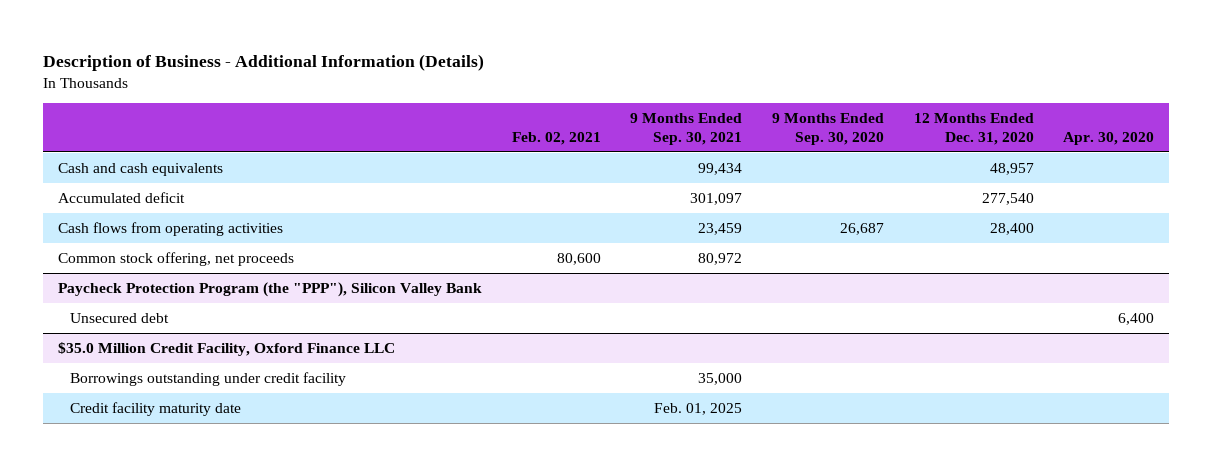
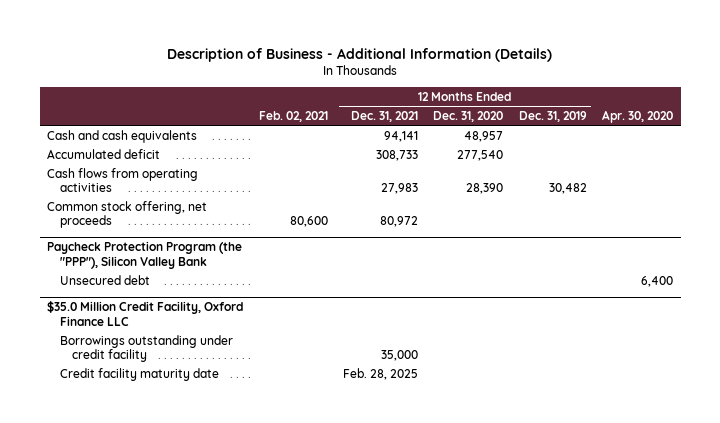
- | Feb. 02, 2021 | 9 Months Ended Sep. 30, 2021 | 9 Months Ended Sep. 30, 2020 | 12 Months Ended Dec. 31, 2020 | Apr. 30, 2020
+ | Feb. 02, 2021 | 12 Months Ended Dec. 31, 2021 | 12 Months Ended Dec. 31, 2020 | 12 Months Ended Dec. 31, 2019 | Apr. 30, 2020
- Cash flows from operating activities | | 23,459 | 26,687 | 28,400 |
+ Cash flows from operating activities | | 27,983 | 28,390 | 30,482 |

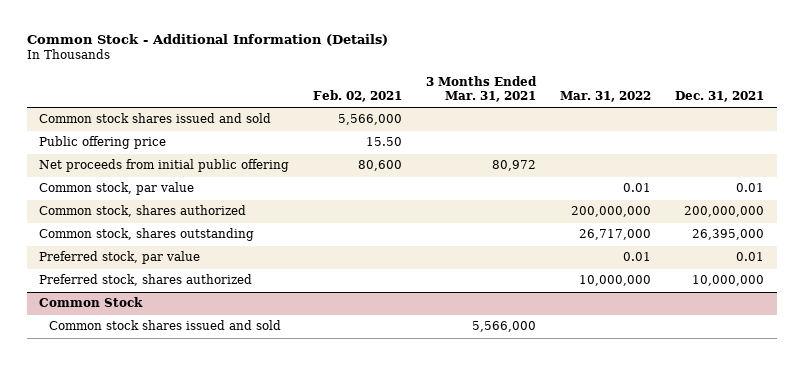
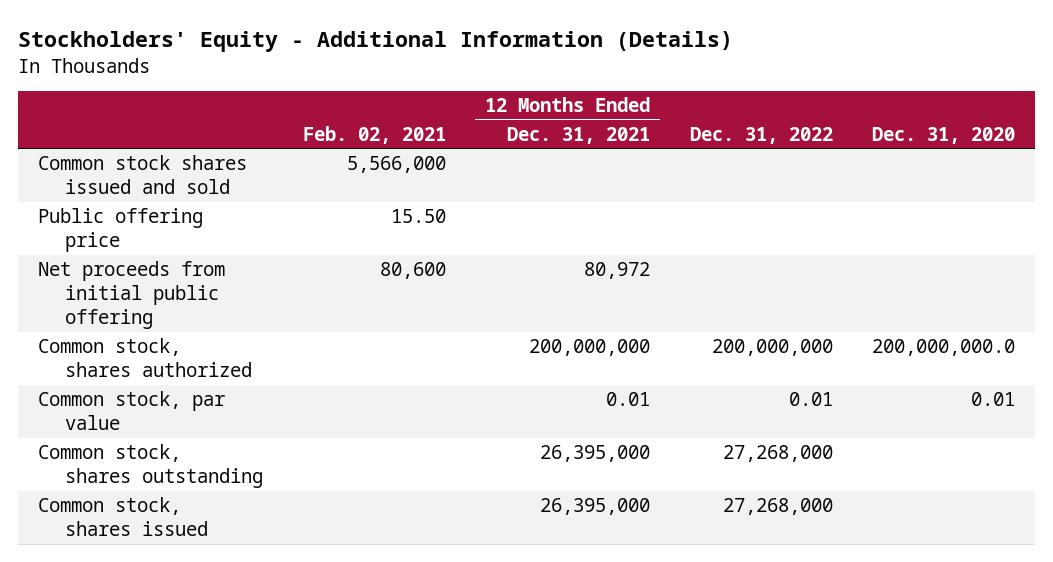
- Common Stock - Additional Information (Details)
+ Stockholders' Equity - Additional Information (Details)
- | Feb. 02, 2021 | 3 Months Ended Mar. 31, 2021 | Mar. 31, 2022 | Dec. 31, 2021
+ | Feb. 02, 2021 | 12 Months Ended Dec. 31, 2021 | Dec. 31, 2022 | Dec. 31, 2020
moved down: Common stock, par value | | 0.01 | 0.01 | 0.01
- Preferred stock, par value | | | 0.01 | 0.01
- Preferred stock, shares authorized | | | 10,000,000 | 10,000,000
- Common Stock
- Common stock shares issued and sold | | 5,566,000 | |
+ Common stock, shares issued | | 26,395,000 | 27,268,000 |

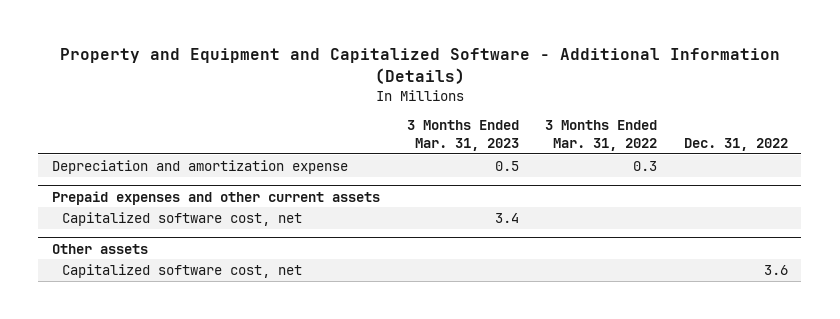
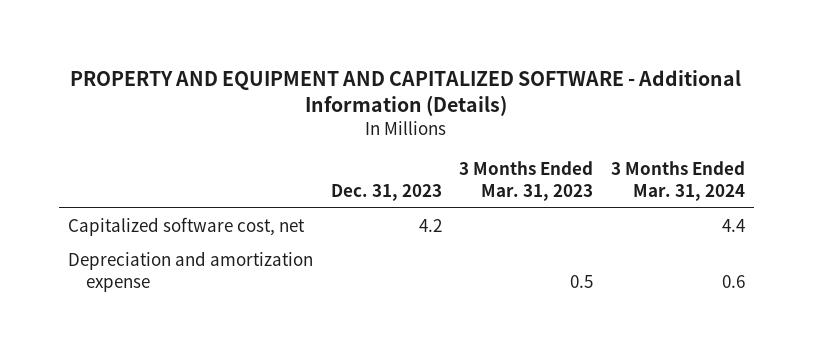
- Property and Equipment and Capitalized Software - Additional Information (Details)
+ PROPERTY AND EQUIPMENT AND CAPITALIZED SOFTWARE - Additional Information (Details)
- | 3 Months Ended Mar. 31, 2023 | 3 Months Ended Mar. 31, 2022 | Dec. 31, 2022
+ | Dec. 31, 2023 | 3 Months Ended Mar. 31, 2023 | 3 Months Ended Mar. 31, 2024
+ Capitalized software cost, net | 4.2 | | 4.4
- Prepaid expenses and other current assets
- Capitalized software cost, net | 3.4 | |
- Other assets
- Capitalized software cost, net | | | 3.6

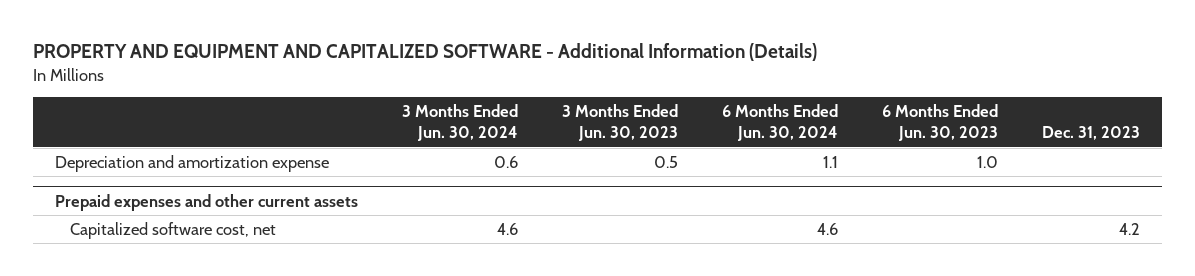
- | Dec. 31, 2023 | 3 Months Ended Mar. 31, 2023 | 3 Months Ended Mar. 31, 2024
+ | 3 Months Ended Jun. 30, 2024 | 3 Months Ended Jun. 30, 2023 | 6 Months Ended Jun. 30, 2024 | 6 Months Ended Jun. 30, 2023 | Dec. 31, 2023
- Capitalized software cost, net | 4.2 | | 4.4
+ Prepaid expenses and other current assets
+ Capitalized software cost, net | 4.6 | | 4.6 | | 4.2

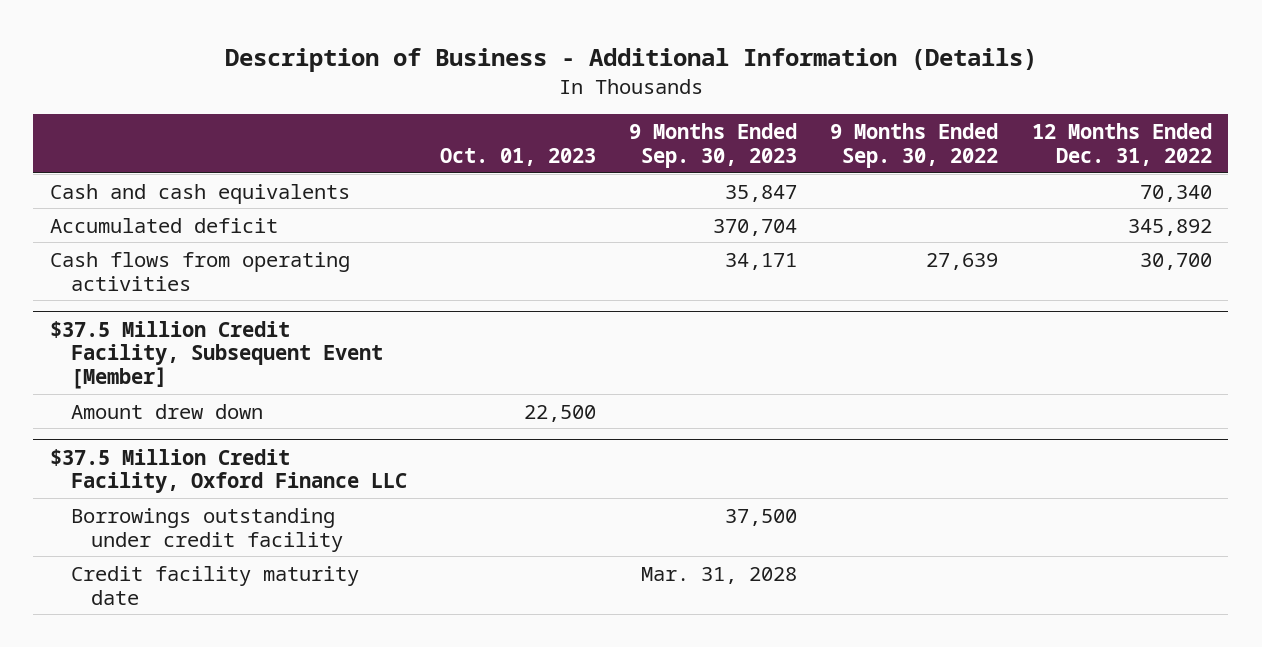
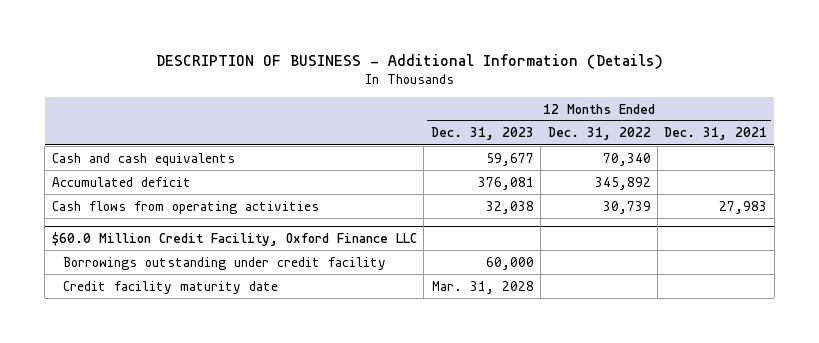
- Description of Business - Additional Information (Details)
+ DESCRIPTION OF BUSINESS - Additional Information (Details)
- | Oct. 01, 2023 | 9 Months Ended Sep. 30, 2023 | 9 Months Ended Sep. 30, 2022 | 12 Months Ended Dec. 31, 2022
+ | 12 Months Ended Dec. 31, 2023 | 12 Months Ended Dec. 31, 2022 | 12 Months Ended Dec. 31, 2021
- Cash flows from operating activities | | 34,171 | 27,639 | 30,700
- $37.5 Million Credit Facility, Subsequent Event [Member]
- Amount drew down | 22,500 | | |
- $37.5 Million Credit Facility, Oxford Finance LLC
+ Cash flows from operating activities | 32,038 | 30,739 | 27,983
+ $60.0 Million Credit Facility, Oxford Finance LLC

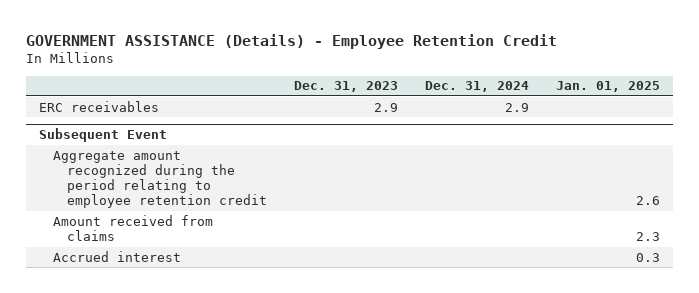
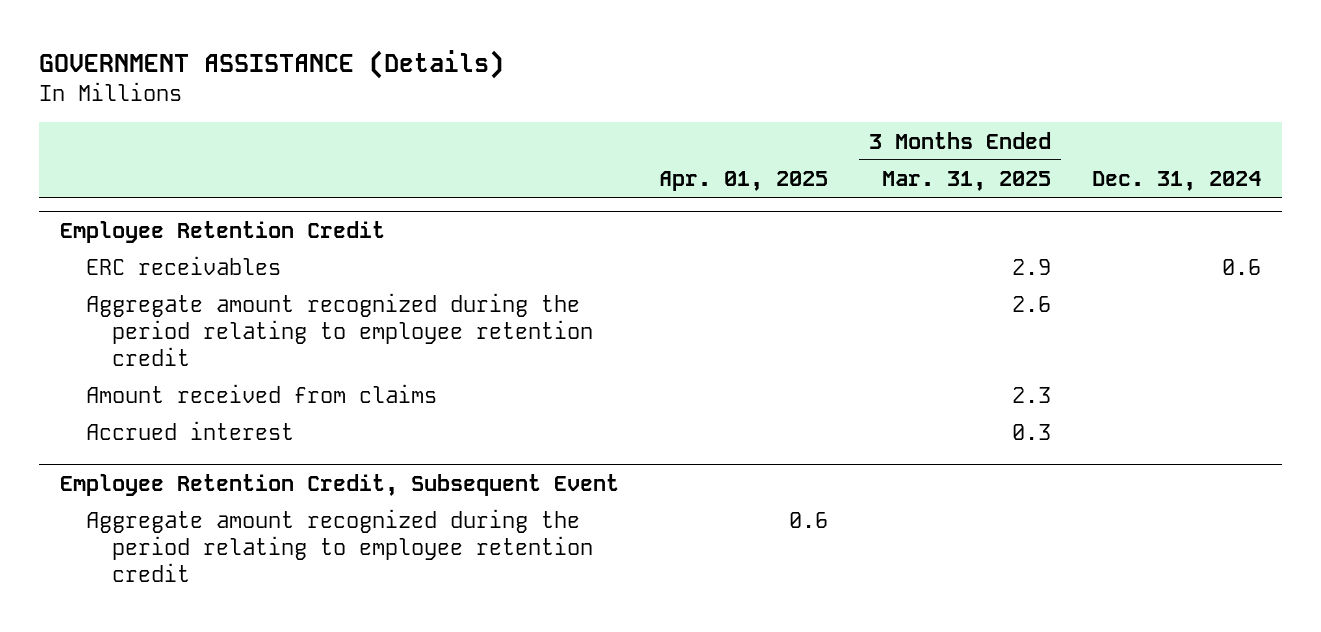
- GOVERNMENT ASSISTANCE (Details) - Employee Retention Credit
+ GOVERNMENT ASSISTANCE (Details)
- | Dec. 31, 2023 | Dec. 31, 2024 | Jan. 01, 2025
+ | Apr. 01, 2025 | 3 Months Ended Mar. 31, 2025 | Dec. 31, 2024
- ERC receivables | 2.9 | 2.9 |
- Subsequent Event
+ Employee Retention Credit
+ ERC receivables | | 2.9 | 0.6
+ Employee Retention Credit, Subsequent Event
+ Aggregate amount recognized during the period relating to employee retention credit | 0.6 | |

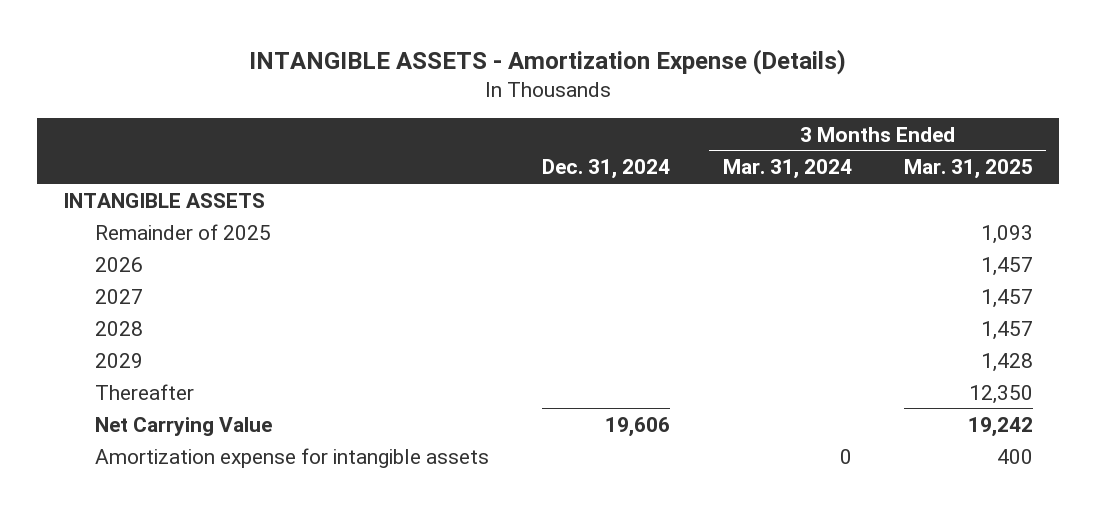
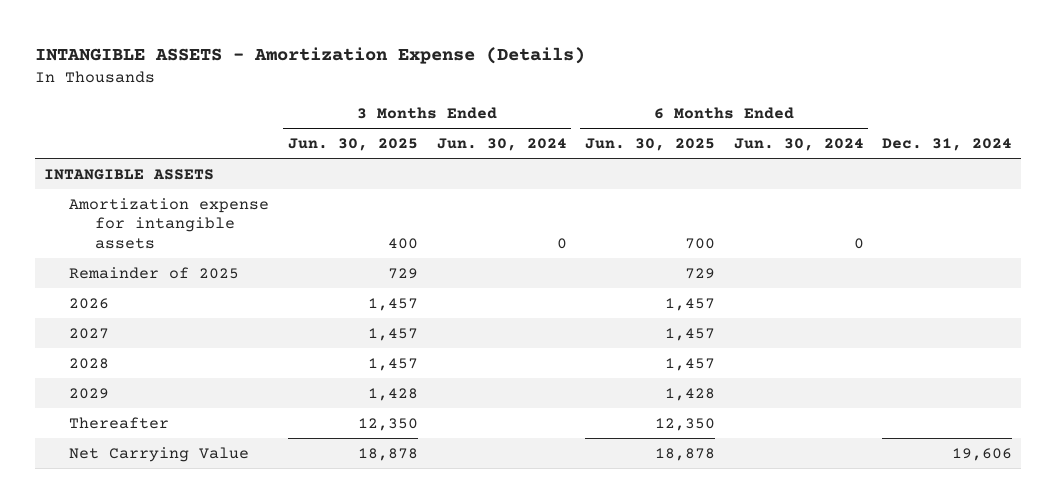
- | Dec. 31, 2024 | 3 Months Ended Mar. 31, 2024 | 3 Months Ended Mar. 31, 2025
+ | 3 Months Ended Jun. 30, 2025 | 3 Months Ended Jun. 30, 2024 | 6 Months Ended Jun. 30, 2025 | 6 Months Ended Jun. 30, 2024 | Dec. 31, 2024
moved up: Amortization expense for intangible assets | 400 | 0 | 700 | 0 |

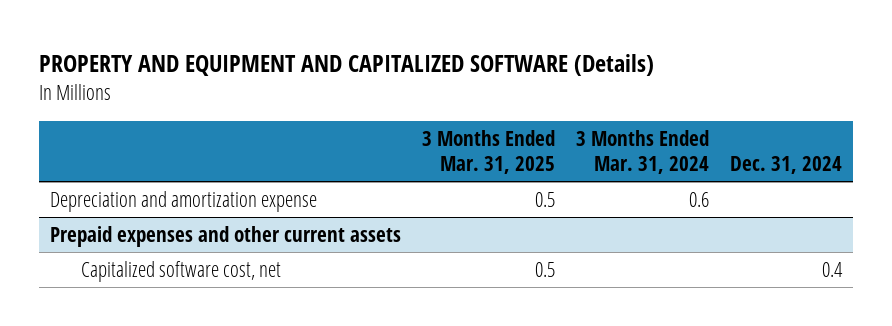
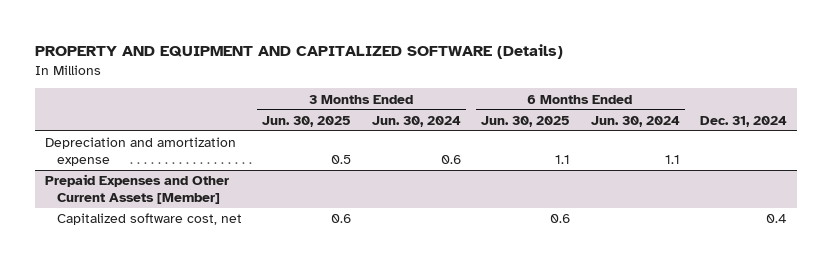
- | 3 Months Ended Mar. 31, 2025 | 3 Months Ended Mar. 31, 2024 | Dec. 31, 2024
+ | 3 Months Ended Jun. 30, 2025 | 3 Months Ended Jun. 30, 2024 | 6 Months Ended Jun. 30, 2025 | 6 Months Ended Jun. 30, 2024 | Dec. 31, 2024
- Prepaid expenses and other current assets
+ Prepaid Expenses and Other Current Assets [Member]

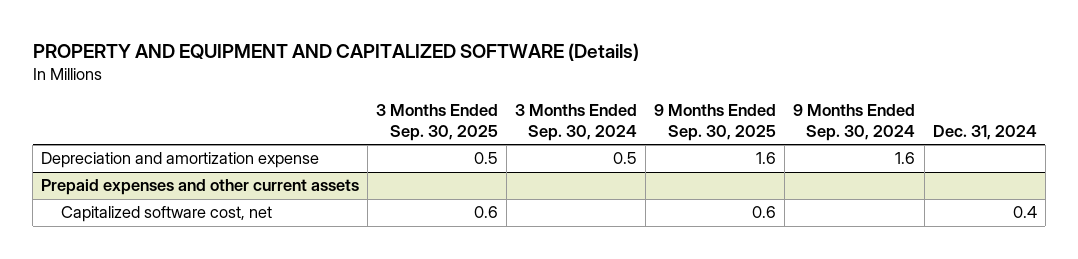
- | 3 Months Ended Jun. 30, 2025 | 3 Months Ended Jun. 30, 2024 | 6 Months Ended Jun. 30, 2025 | 6 Months Ended Jun. 30, 2024 | Dec. 31, 2024
+ | 3 Months Ended Sep. 30, 2025 | 3 Months Ended Sep. 30, 2024 | 9 Months Ended Sep. 30, 2025 | 9 Months Ended Sep. 30, 2024 | Dec. 31, 2024
- Prepaid Expenses and Other Current Assets [Member]
+ Prepaid expenses and other current assets

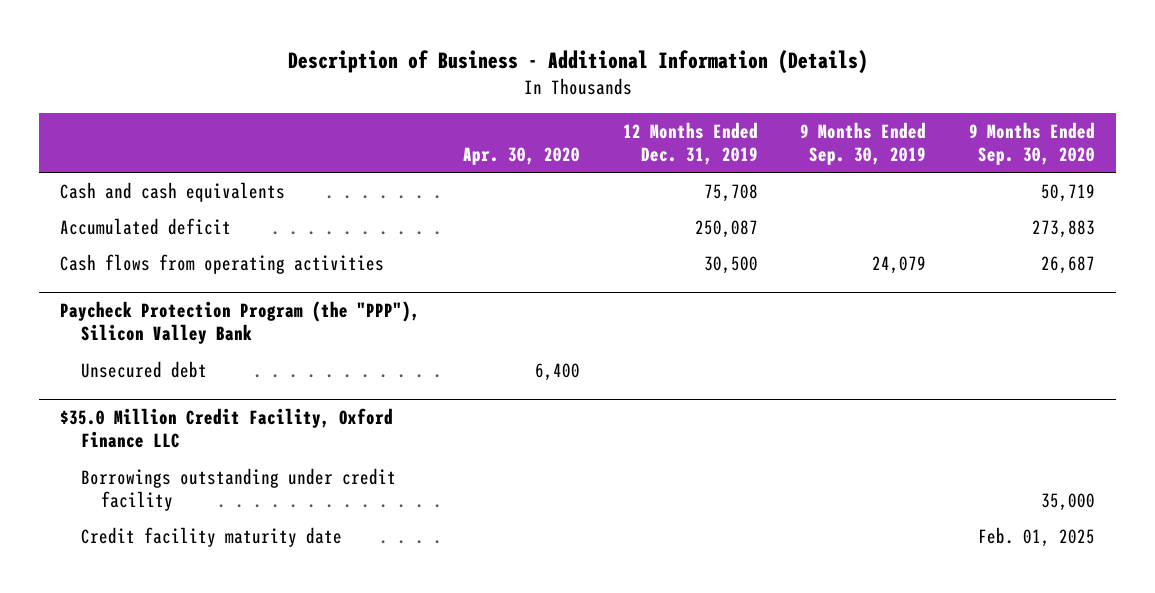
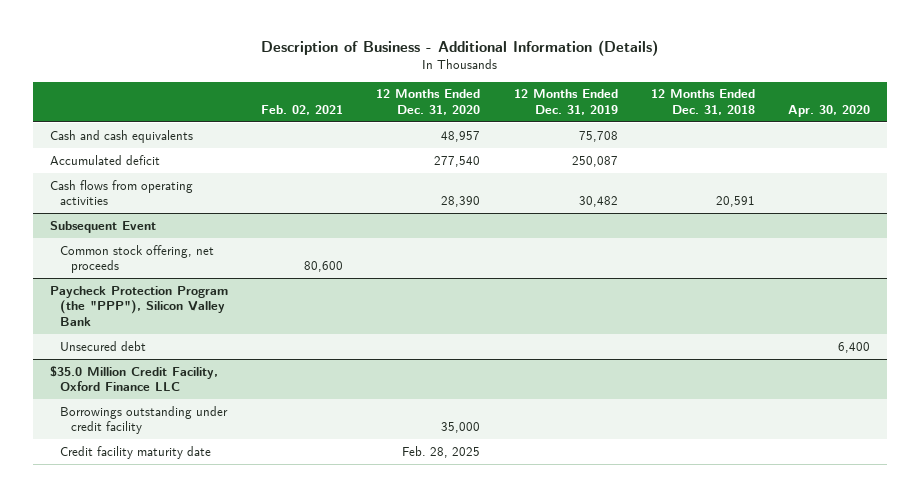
- | Apr. 30, 2020 | 12 Months Ended Dec. 31, 2019 | 9 Months Ended Sep. 30, 2019 | 9 Months Ended Sep. 30, 2020
+ | Feb. 02, 2021 | 12 Months Ended Dec. 31, 2020 | 12 Months Ended Dec. 31, 2019 | 12 Months Ended Dec. 31, 2018 | Apr. 30, 2020
- Cash flows from operating activities | | 30,500 | 24,079 | 26,687
+ Cash flows from operating activities | | 28,390 | 30,482 | 20,591 |
+ Subsequent Event
+ Common stock offering, net proceeds | 80,600 | | | |

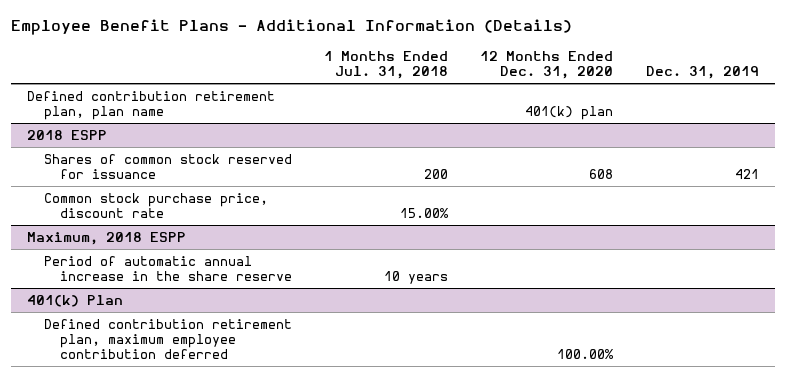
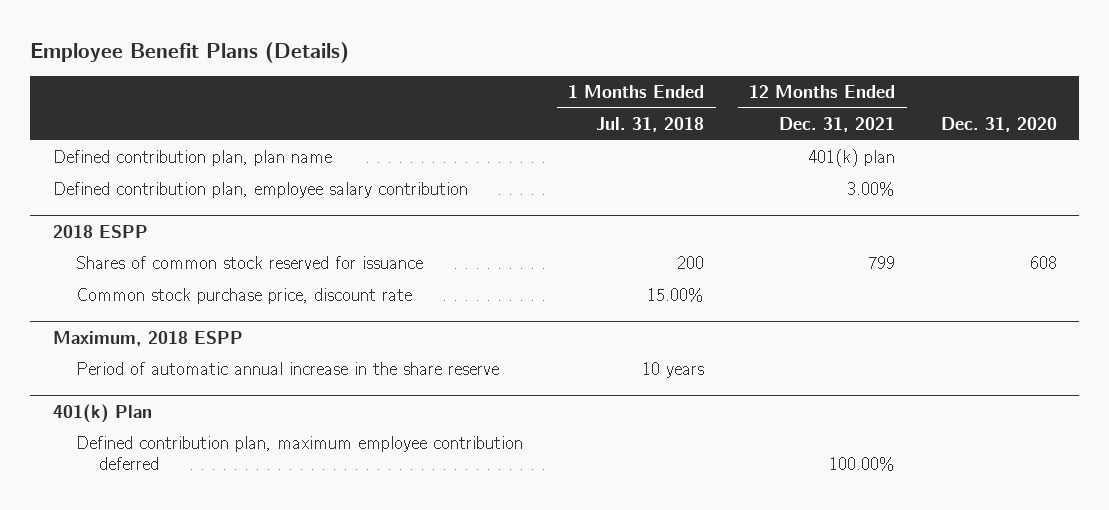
- Employee Benefit Plans - Additional Information (Details)
+ Employee Benefit Plans (Details)
- | 1 Months Ended Jul. 31, 2018 | 12 Months Ended Dec. 31, 2020 | Dec. 31, 2019
+ | 1 Months Ended Jul. 31, 2018 | 12 Months Ended Dec. 31, 2021 | Dec. 31, 2020
- Defined contribution retirement plan, plan name | | 401(k) plan |
+ Defined contribution plan, plan name | | 401(k) plan |
+ Defined contribution plan, employee salary contribution | | 3.00% |
@ 401(k) Plan
- Defined contribution retirement plan, maximum employee contribution deferred | | 100.00% |
+ Defined contribution plan, maximum employee contribution deferred | | 100.00% |

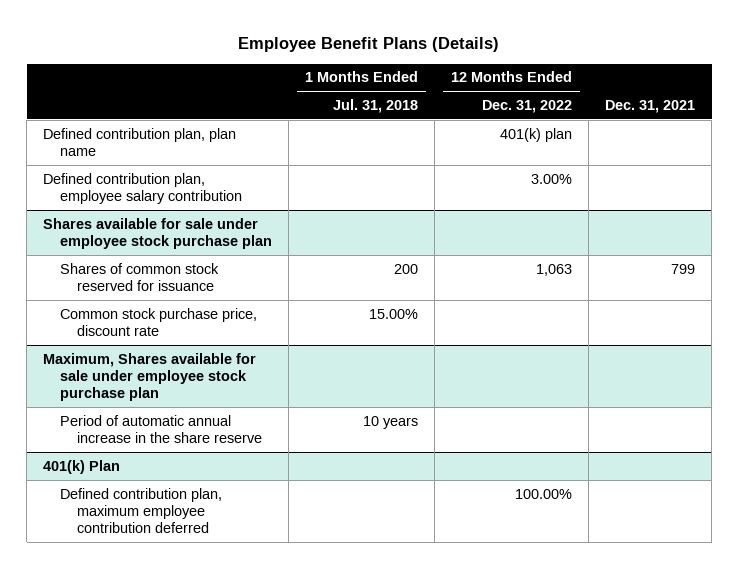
- | 1 Months Ended Jul. 31, 2018 | 12 Months Ended Dec. 31, 2021 | Dec. 31, 2020
+ | 1 Months Ended Jul. 31, 2018 | 12 Months Ended Dec. 31, 2022 | Dec. 31, 2021
- 2018 ESPP
+ Shares available for sale under employee stock purchase plan
- Maximum, 2018 ESPP
+ Maximum, Shares available for sale under employee stock purchase plan

